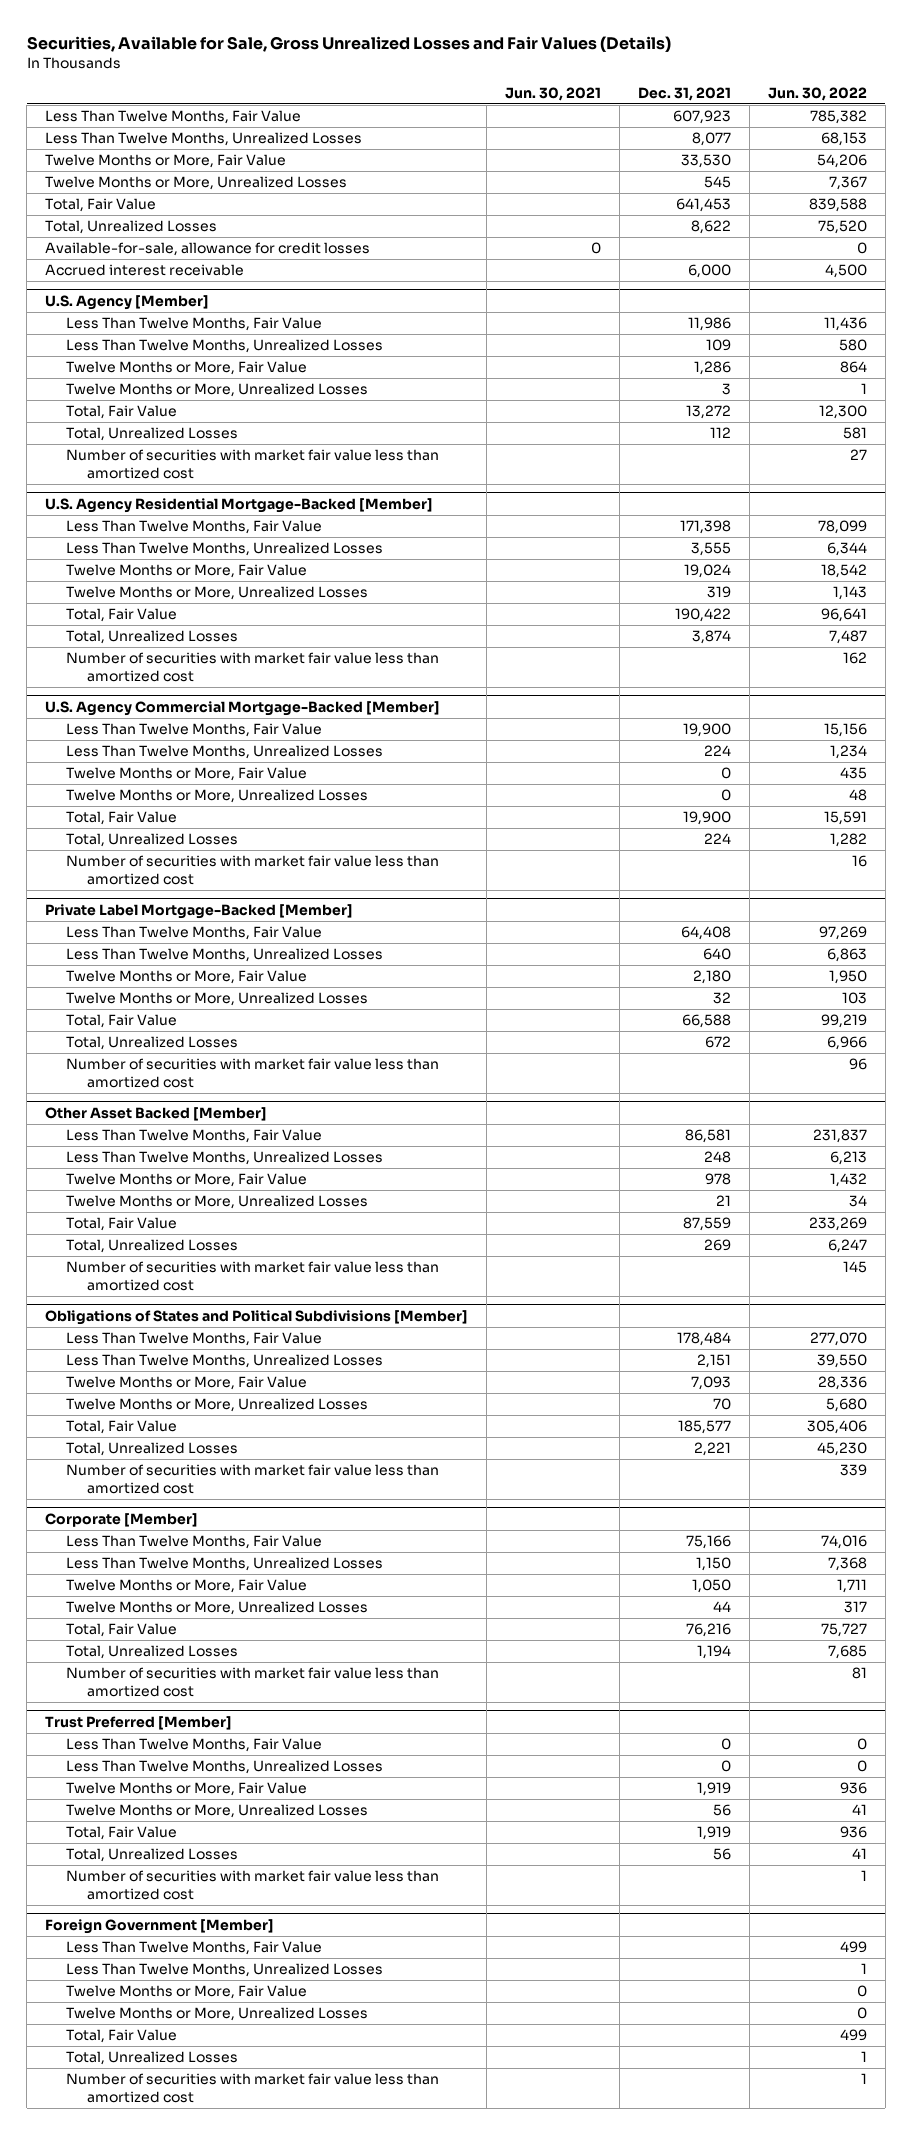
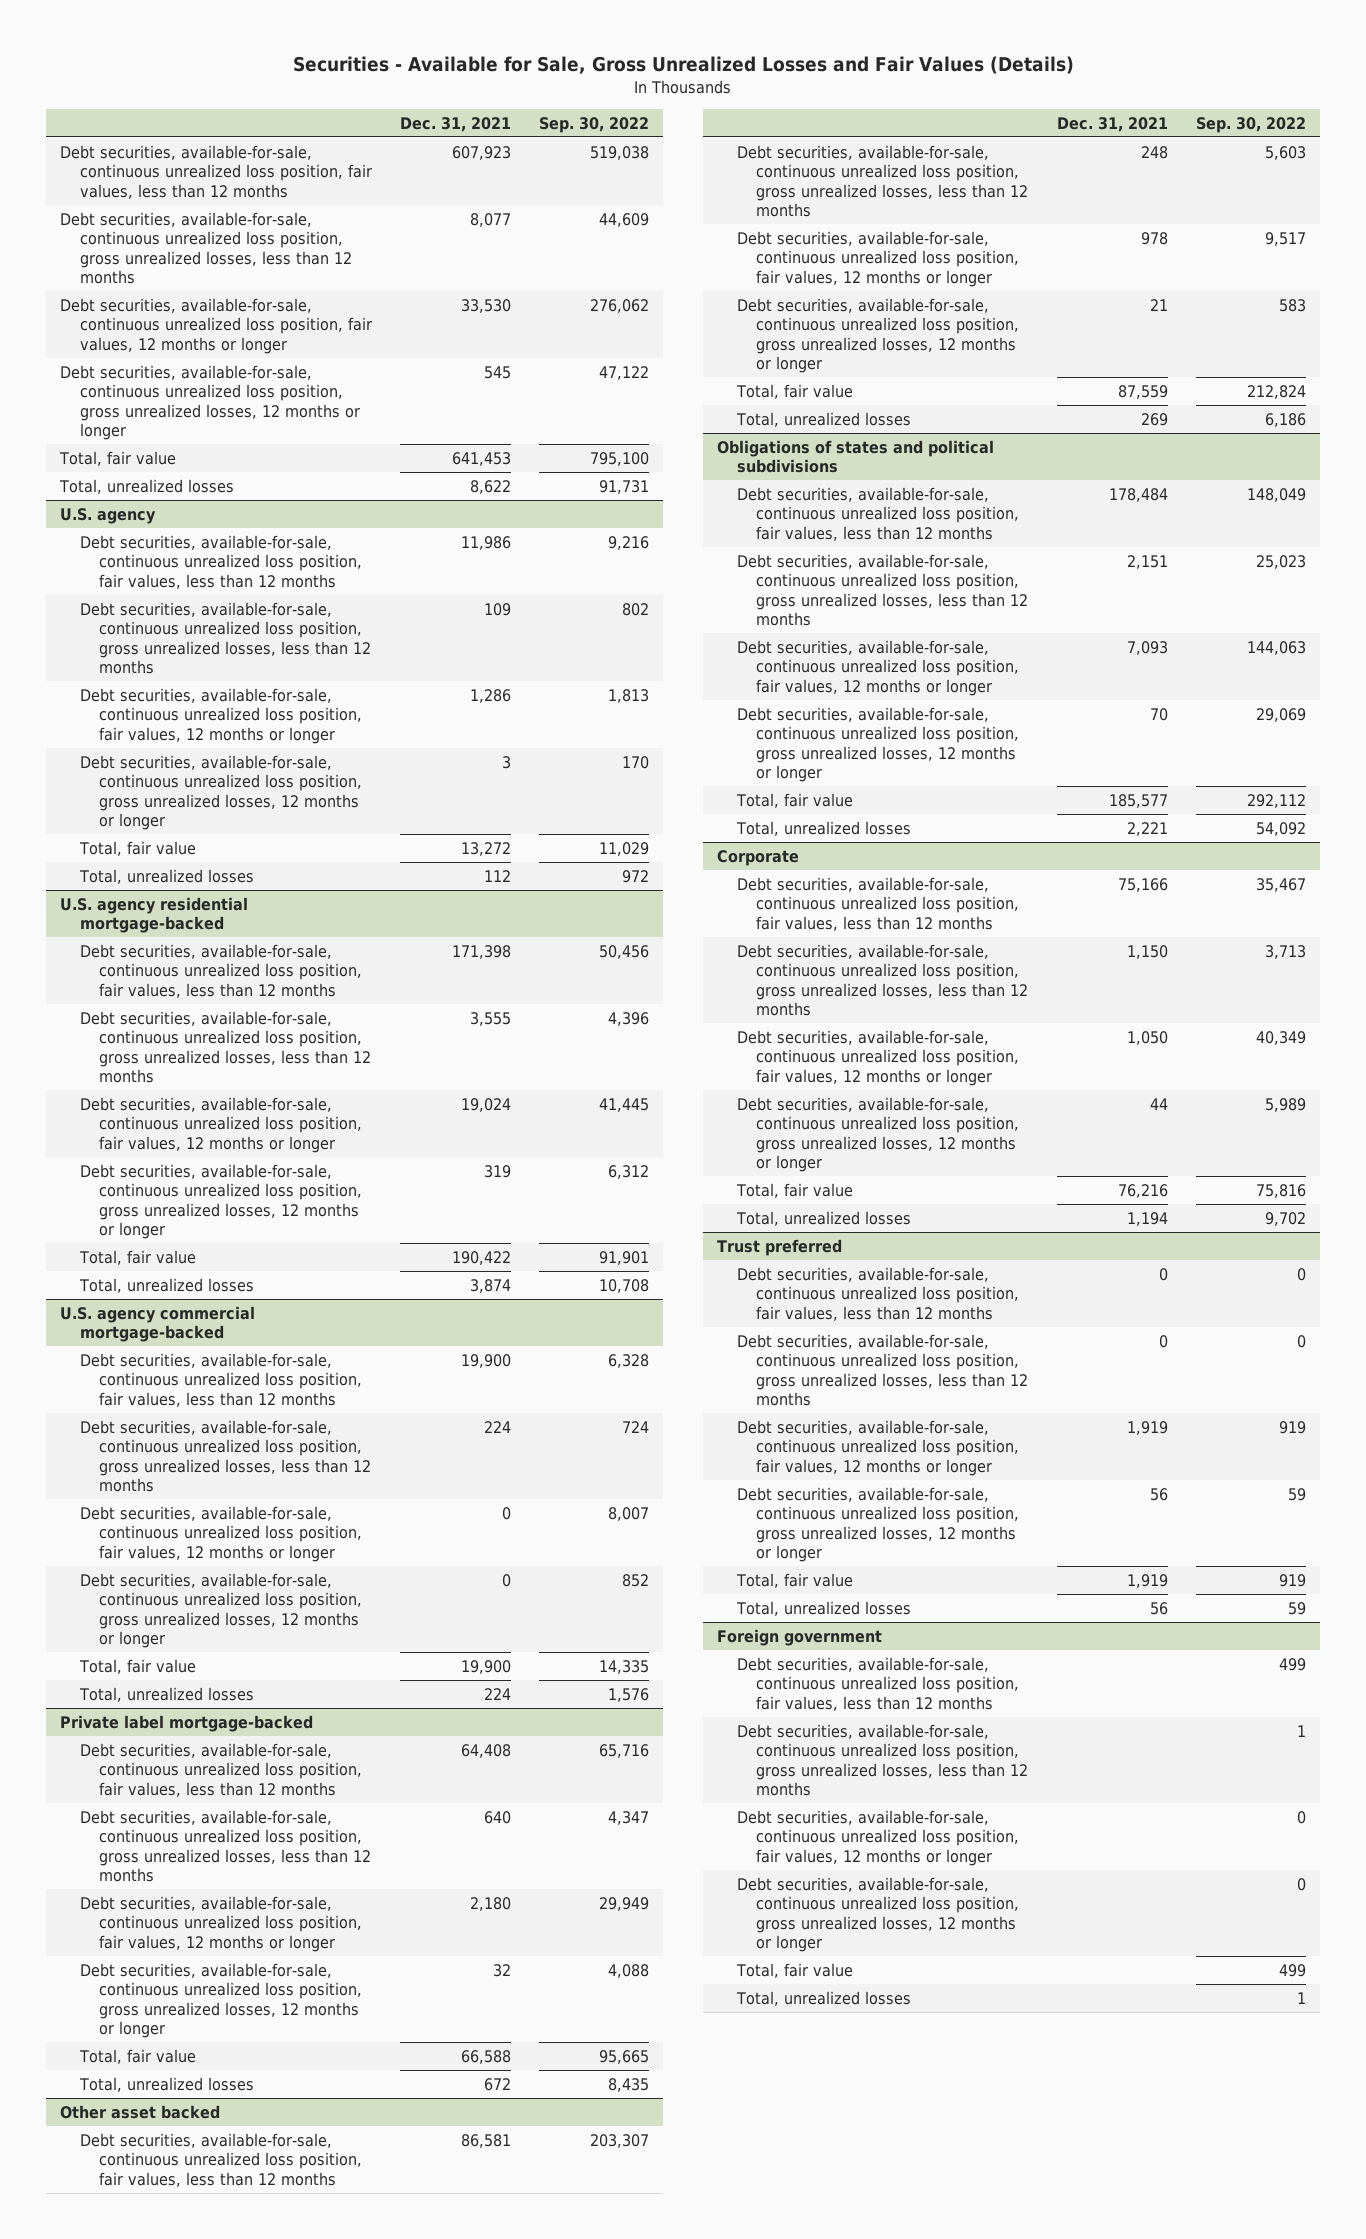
- Securities, Available for Sale, Gross Unrealized Losses and Fair Values (Details)
+ Securities - Available for Sale, Gross Unrealized Losses and Fair Values (Details)
- | Jun. 30, 2021 | Dec. 31, 2021 | Jun. 30, 2022
+ | Dec. 31, 2021 | Sep. 30, 2022
- Less Than Twelve Months, Fair Value | | 607,923 | 785,382
- Less Than Twelve Months, Unrealized Losses | | 8,077 | 68,153
- Twelve Months or More, Fair Value | | 33,530 | 54,206
- Twelve Months or More, Unrealized Losses | | 545 | 7,367
- Total, Fair Value | | 641,453 | 839,588
- Total, Unrealized Losses | | 8,622 | 75,520
- Available-for-sale, allowance for credit losses | 0 | | 0
- Accrued interest receivable | | 6,000 | 4,500
- U.S. Agency [Member]
- Less Than Twelve Months, Fair Value | | 11,986 | 11,436
- Less Than Twelve Months, Unrealized Losses | | 109 | 580
- Twelve Months or More, Fair Value | | 1,286 | 864
- Twelve Months or More, Unrealized Losses | | 3 | 1
- Total, Fair Value | | 13,272 | 12,300
- Total, Unrealized Losses | | 112 | 581
- Number of securities with market fair value less than amortized cost | | | 27
- U.S. Agency Residential Mortgage-Backed [Member]
- Less Than Twelve Months, Fair Value | | 171,398 | 78,099
- Less Than Twelve Months, Unrealized Losses | | 3,555 | 6,344
- Twelve Months or More, Fair Value | | 19,024 | 18,542
- Twelve Months or More, Unrealized Losses | | 319 | 1,143
- Total, Fair Value | | 190,422 | 96,641
- Total, Unrealized Losses | | 3,874 | 7,487
- Number of securities with market fair value less than amortized cost | | | 162
- U.S. Agency Commercial Mortgage-Backed [Member]
- Less Than Twelve Months, Fair Value | | 19,900 | 15,156
- Less Than Twelve Months, Unrealized Losses | | 224 | 1,234
- Twelve Months or More, Fair Value | | 0 | 435
- Twelve Months or More, Unrealized Losses | | 0 | 48
- Total, Fair Value | | 19,900 | 15,591
- Total, Unrealized Losses | | 224 | 1,282
- Number of securities with market fair value less than amortized cost | | | 16
- Private Label Mortgage-Backed [Member]
- Less Than Twelve Months, Fair Value | | 64,408 | 97,269
- Less Than Twelve Months, Unrealized Losses | | 640 | 6,863
- Twelve Months or More, Fair Value | | 2,180 | 1,950
- Twelve Months or More, Unrealized Losses | | 32 | 103
- Total, Fair Value | | 66,588 | 99,219
- Total, Unrealized Losses | | 672 | 6,966
- Number of securities with market fair value less than amortized cost | | | 96
- Other Asset Backed [Member]
- Less Than Twelve Months, Fair Value | | 86,581 | 231,837
- Less Than Twelve Months, Unrealized Losses | | 248 | 6,213
- Twelve Months or More, Fair Value | | 978 | 1,432
- Twelve Months or More, Unrealized Losses | | 21 | 34
- Total, Fair Value | | 87,559 | 233,269
- Total, Unrealized Losses | | 269 | 6,247
- Number of securities with market fair value less than amortized cost | | | 145
- Obligations of States and Political Subdivisions [Member]
- Less Than Twelve Months, Fair Value | | 178,484 | 277,070
- Less Than Twelve Months, Unrealized Losses | | 2,151 | 39,550
- Twelve Months or More, Fair Value | | 7,093 | 28,336
- Twelve Months or More, Unrealized Losses | | 70 | 5,680
- Total, Fair Value | | 185,577 | 305,406
- Total, Unrealized Losses | | 2,221 | 45,230
- Number of securities with market fair value less than amortized cost | | | 339
- Corporate [Member]
- Less Than Twelve Months, Fair Value | | 75,166 | 74,016
- Less Than Twelve Months, Unrealized Losses | | 1,150 | 7,368
- Twelve Months or More, Fair Value | | 1,050 | 1,711
- Twelve Months or More, Unrealized Losses | | 44 | 317
- Total, Fair Value | | 76,216 | 75,727
- Total, Unrealized Losses | | 1,194 | 7,685
- Number of securities with market fair value less than amortized cost | | | 81
- Trust Preferred [Member]
- Less Than Twelve Months, Fair Value | | 0 | 0
- Less Than Twelve Months, Unrealized Losses | | 0 | 0
- Twelve Months or More, Fair Value | | 1,919 | 936
- Twelve Months or More, Unrealized Losses | | 56 | 41
- Total, Fair Value | | 1,919 | 936
- Total, Unrealized Losses | | 56 | 41
- Number of securities with market fair value less than amortized cost | | | 1
- Foreign Government [Member]
- Less Than Twelve Months, Fair Value | | | 499
- Less Than Twelve Months, Unrealized Losses | | | 1
- Twelve Months or More, Fair Value | | | 0
- Twelve Months or More, Unrealized Losses | | | 0
- Total, Fair Value | | | 499
- Total, Unrealized Losses | | | 1
- Number of securities with market fair value less than amortized cost | | | 1
+ Debt securities, available-for-sale, continuous unrealized loss position, fair values, less than 12 months | 607,923 | 519,038
+ Debt securities, available-for-sale, continuous unrealized loss position, gross unrealized losses, less than 12 months | 8,077 | 44,609
+ Debt securities, available-for-sale, continuous unrealized loss position, fair values, 12 months or longer | 33,530 | 276,062
+ Debt securities, available-for-sale, continuous unrealized loss position, gross unrealized losses, 12 months or longer | 545 | 47,122
+ Total, fair value | 641,453 | 795,100
+ Total, unrealized losses | 8,622 | 91,731
+ U.S. agency
+ Debt securities, available-for-sale, continuous unrealized loss position, fair values, less than 12 months | 11,986 | 9,216
+ Debt securities, available-for-sale, continuous unrealized loss position, gross unrealized losses, less than 12 months | 109 | 802
+ Debt securities, available-for-sale, continuous unrealized loss position, fair values, 12 months or longer | 1,286 | 1,813
+ Debt securities, available-for-sale, continuous unrealized loss position, gross unrealized losses, 12 months or longer | 3 | 170
+ Total, fair value | 13,272 | 11,029
+ Total, unrealized losses | 112 | 972
+ U.S. agency residential mortgage-backed
+ Debt securities, available-for-sale, continuous unrealized loss position, fair values, less than 12 months | 171,398 | 50,456
+ Debt securities, available-for-sale, continuous unrealized loss position, gross unrealized losses, less than 12 months | 3,555 | 4,396
+ Debt securities, available-for-sale, continuous unrealized loss position, fair values, 12 months or longer | 19,024 | 41,445
+ Debt securities, available-for-sale, continuous unrealized loss position, gross unrealized losses, 12 months or longer | 319 | 6,312
+ Total, fair value | 190,422 | 91,901
+ Total, unrealized losses | 3,874 | 10,708
+ U.S. agency commercial mortgage-backed
+ Debt securities, available-for-sale, continuous unrealized loss position, fair values, less than 12 months | 19,900 | 6,328
+ Debt securities, available-for-sale, continuous unrealized loss position, gross unrealized losses, less than 12 months | 224 | 724
+ Debt securities, available-for-sale, continuous unrealized loss position, fair values, 12 months or longer | 0 | 8,007
+ Debt securities, available-for-sale, continuous unrealized loss position, gross unrealized losses, 12 months or longer | 0 | 852
+ Total, fair value | 19,900 | 14,335
+ Total, unrealized losses | 224 | 1,576
+ Private label mortgage-backed
+ Debt securities, available-for-sale, continuous unrealized loss position, fair values, less than 12 months | 64,408 | 65,716
+ Debt securities, available-for-sale, continuous unrealized loss position, gross unrealized losses, less than 12 months | 640 | 4,347
+ Debt securities, available-for-sale, continuous unrealized loss position, fair values, 12 months or longer | 2,180 | 29,949
+ Debt securities, available-for-sale, continuous unrealized loss position, gross unrealized losses, 12 months or longer | 32 | 4,088
+ Total, fair value | 66,588 | 95,665
+ Total, unrealized losses | 672 | 8,435
+ Other asset backed
+ Debt securities, available-for-sale, continuous unrealized loss position, fair values, less than 12 months | 86,581 | 203,307
+ Debt securities, available-for-sale, continuous unrealized loss position, gross unrealized losses, less than 12 months | 248 | 5,603
+ Debt securities, available-for-sale, continuous unrealized loss position, fair values, 12 months or longer | 978 | 9,517
+ Debt securities, available-for-sale, continuous unrealized loss position, gross unrealized losses, 12 months or longer | 21 | 583
+ Total, fair value | 87,559 | 212,824
+ Total, unrealized losses | 269 | 6,186
+ Obligations of states and political subdivisions
+ Debt securities, available-for-sale, continuous unrealized loss position, fair values, less than 12 months | 178,484 | 148,049
+ Debt securities, available-for-sale, continuous unrealized loss position, gross unrealized losses, less than 12 months | 2,151 | 25,023
+ Debt securities, available-for-sale, continuous unrealized loss position, fair values, 12 months or longer | 7,093 | 144,063
+ Debt securities, available-for-sale, continuous unrealized loss position, gross unrealized losses, 12 months or longer | 70 | 29,069
+ Total, fair value | 185,577 | 292,112
+ Total, unrealized losses | 2,221 | 54,092
+ Corporate
+ Debt securities, available-for-sale, continuous unrealized loss position, fair values, less than 12 months | 75,166 | 35,467
+ Debt securities, available-for-sale, continuous unrealized loss position, gross unrealized losses, less than 12 months | 1,150 | 3,713
+ Debt securities, available-for-sale, continuous unrealized loss position, fair values, 12 months or longer | 1,050 | 40,349
+ Debt securities, available-for-sale, continuous unrealized loss position, gross unrealized losses, 12 months or longer | 44 | 5,989
+ Total, fair value | 76,216 | 75,816
+ Total, unrealized losses | 1,194 | 9,702
+ Trust preferred
+ Debt securities, available-for-sale, continuous unrealized loss position, fair values, less than 12 months | 0 | 0
+ Debt securities, available-for-sale, continuous unrealized loss position, gross unrealized losses, less than 12 months | 0 | 0
+ Debt securities, available-for-sale, continuous unrealized loss position, fair values, 12 months or longer | 1,919 | 919
+ Debt securities, available-for-sale, continuous unrealized loss position, gross unrealized losses, 12 months or longer | 56 | 59
+ Total, fair value | 1,919 | 919
+ Total, unrealized losses | 56 | 59
+ Foreign government
+ Debt securities, available-for-sale, continuous unrealized loss position, fair values, less than 12 months | | 499
+ Debt securities, available-for-sale, continuous unrealized loss position, gross unrealized losses, less than 12 months | | 1
+ Debt securities, available-for-sale, continuous unrealized loss position, fair values, 12 months or longer | | 0
+ Debt securities, available-for-sale, continuous unrealized loss position, gross unrealized losses, 12 months or longer | | 0
+ Total, fair value | | 499
+ Total, unrealized losses | | 1

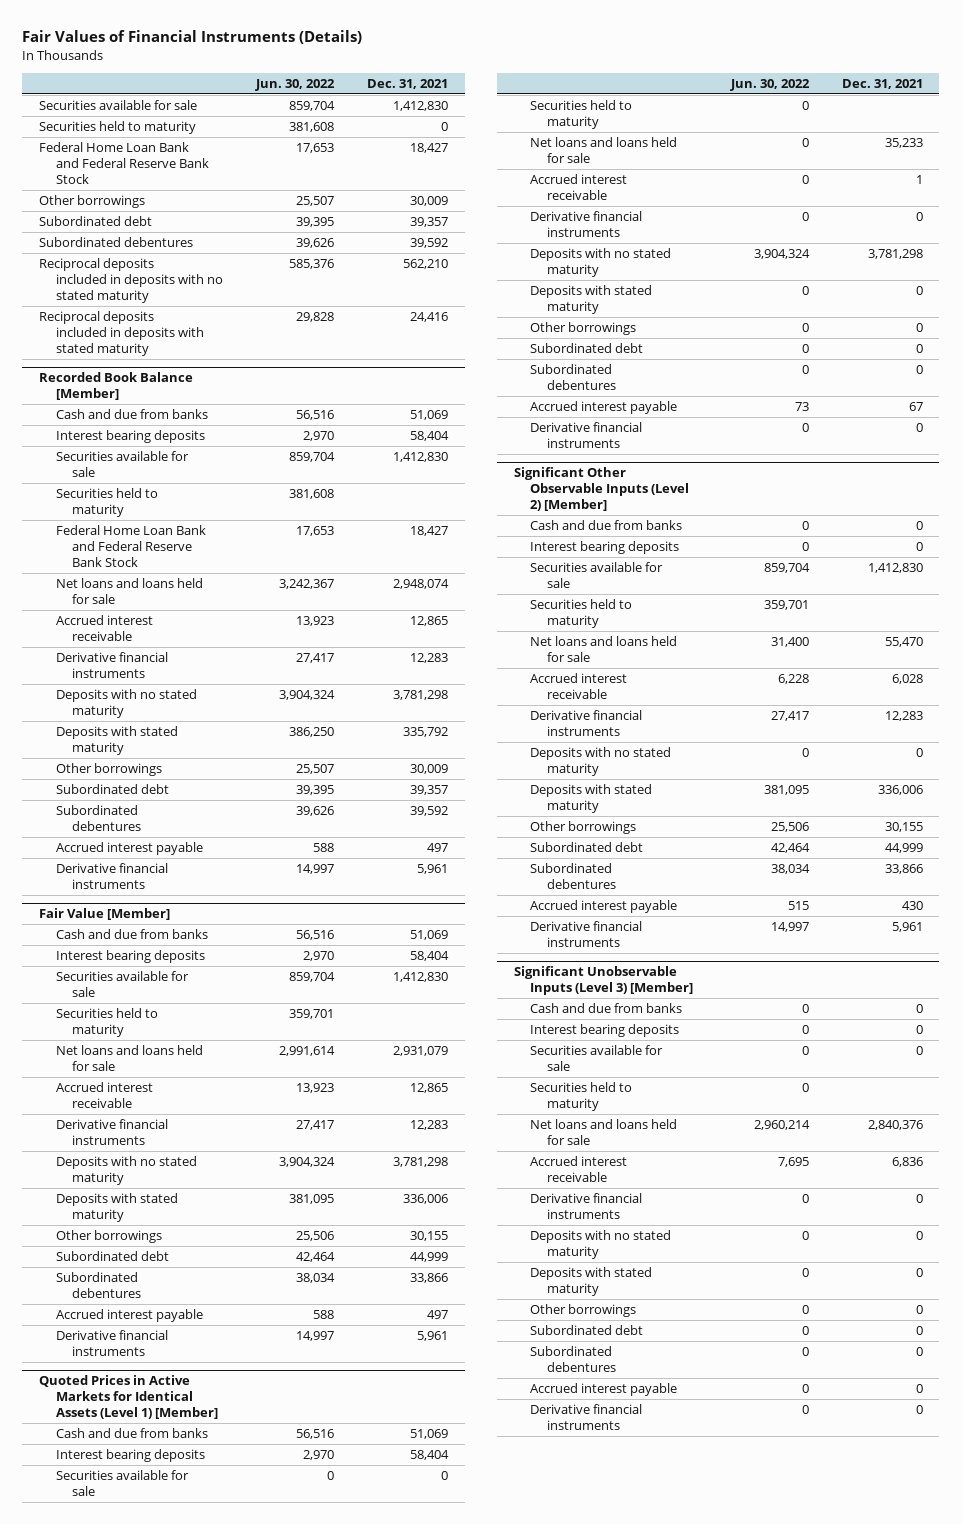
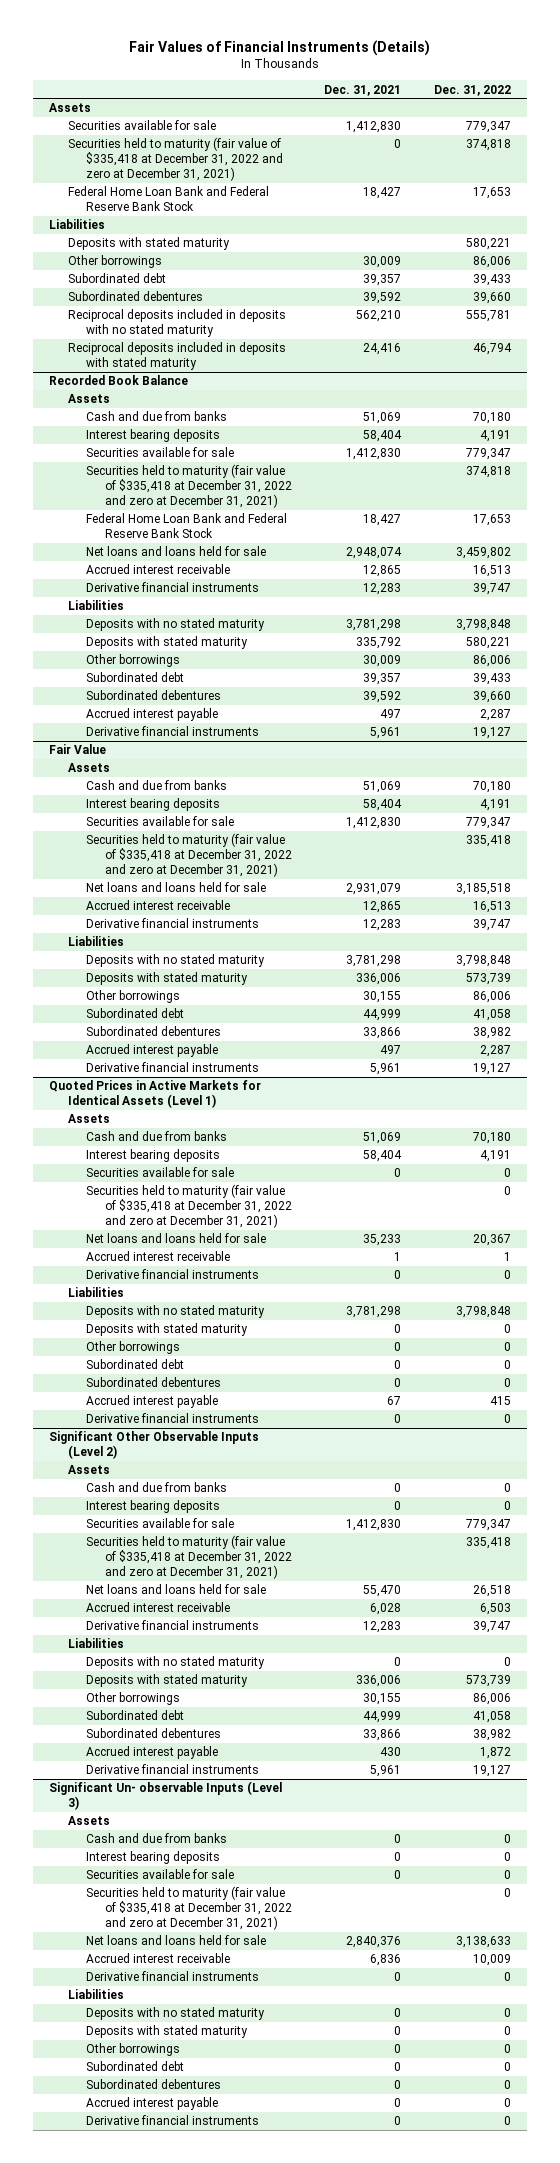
- | Jun. 30, 2022 | Dec. 31, 2021
+ | Dec. 31, 2021 | Dec. 31, 2022
+ Assets
- Securities held to maturity | 381,608 | 0
+ Securities held to maturity (fair value of $335,418 at December 31, 2022 and zero at December 31, 2021) | 0 | 374,818
+ Liabilities
+ Deposits with stated maturity | | 580,221
- Recorded Book Balance [Member]
+ Recorded Book Balance
+ Assets
- Securities held to maturity | 381,608 |
+ Securities held to maturity (fair value of $335,418 at December 31, 2022 and zero at December 31, 2021) | | 374,818
+ Liabilities
- Fair Value [Member]
+ Fair Value
+ Assets
- Securities held to maturity | 359,701 |
+ Securities held to maturity (fair value of $335,418 at December 31, 2022 and zero at December 31, 2021) | | 335,418
+ Liabilities
- Quoted Prices in Active Markets for Identical Assets (Level 1) [Member]
+ Quoted Prices in Active Markets for Identical Assets (Level 1)
+ Assets
- Securities held to maturity | 0 |
+ Securities held to maturity (fair value of $335,418 at December 31, 2022 and zero at December 31, 2021) | | 0
+ Liabilities
- Significant Other Observable Inputs (Level 2) [Member]
+ Significant Other Observable Inputs (Level 2)
+ Assets
- Securities held to maturity | 359,701 |
+ Securities held to maturity (fair value of $335,418 at December 31, 2022 and zero at December 31, 2021) | | 335,418
+ Liabilities
- Significant Unobservable Inputs (Level 3) [Member]
+ Significant Un- observable Inputs (Level 3)
+ Assets
- Securities held to maturity | 0 |
+ Securities held to maturity (fair value of $335,418 at December 31, 2022 and zero at December 31, 2021) | | 0
+ Liabilities

